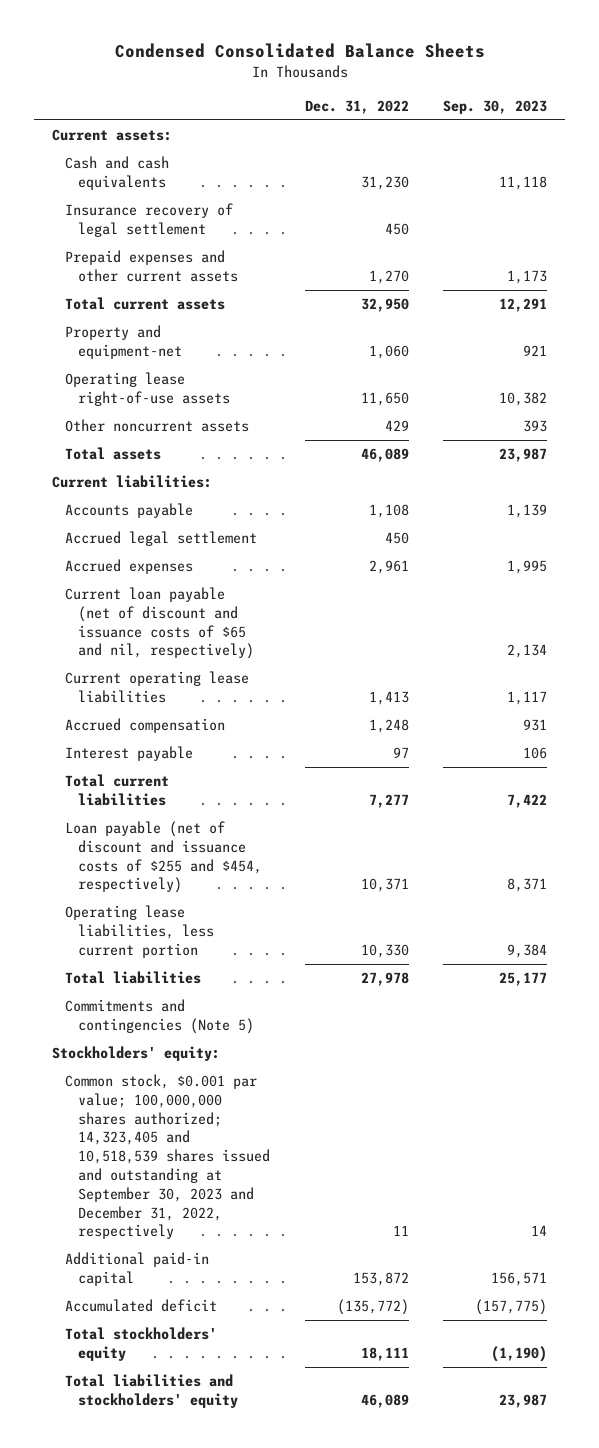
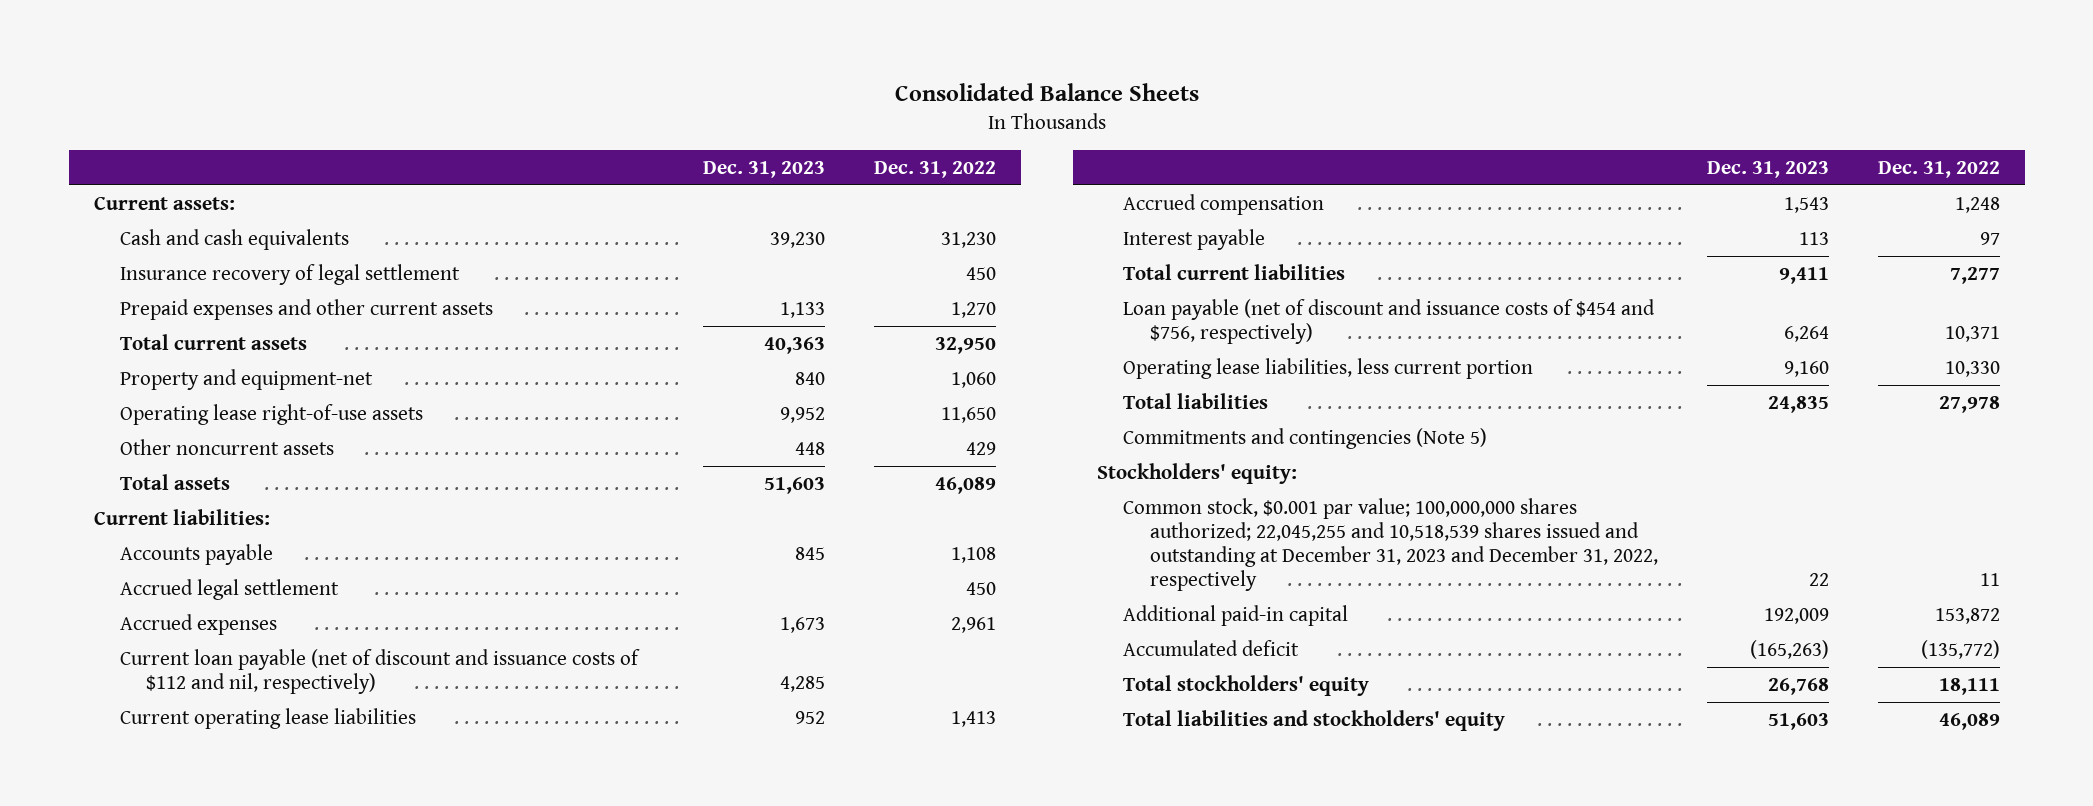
- Condensed Consolidated Balance Sheets
+ Consolidated Balance Sheets
- | Dec. 31, 2022 | Sep. 30, 2023
+ | Dec. 31, 2023 | Dec. 31, 2022
- Current loan payable (net of discount and issuance costs of $65 and nil, respectively) | | 2,134
+ Current loan payable (net of discount and issuance costs of $112 and nil, respectively) | 4,285 |
- Loan payable (net of discount and issuance costs of $255 and $454, respectively) | 10,371 | 8,371
+ Loan payable (net of discount and issuance costs of $454 and $756, respectively) | 6,264 | 10,371
- Common stock, $0.001 par value; 100,000,000 shares authorized; 14,323,405 and 10,518,539 shares issued and outstanding at September 30, 2023 and December 31, 2022, respectively | 11 | 14
+ Common stock, $0.001 par value; 100,000,000 shares authorized; 22,045,255 and 10,518,539 shares issued and outstanding at December 31, 2023 and December 31, 2022, respectively | 22 | 11

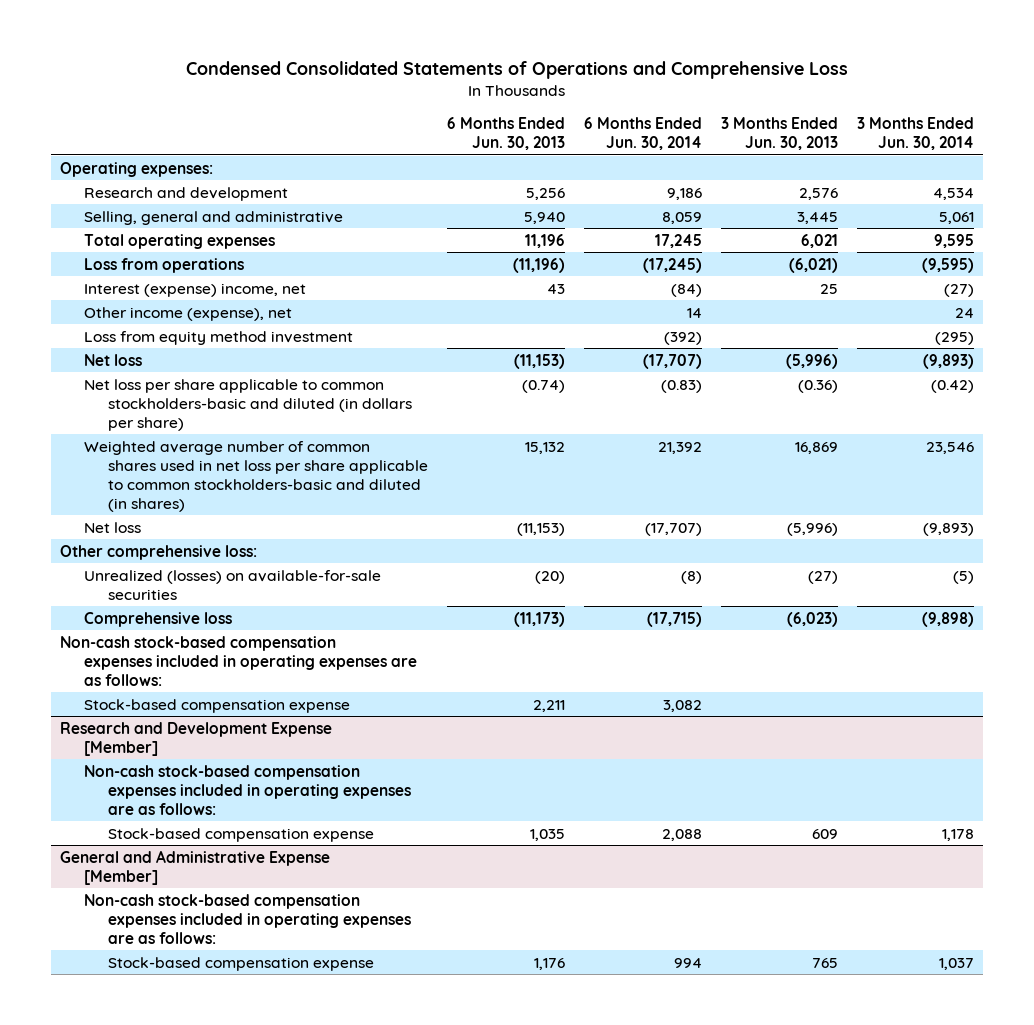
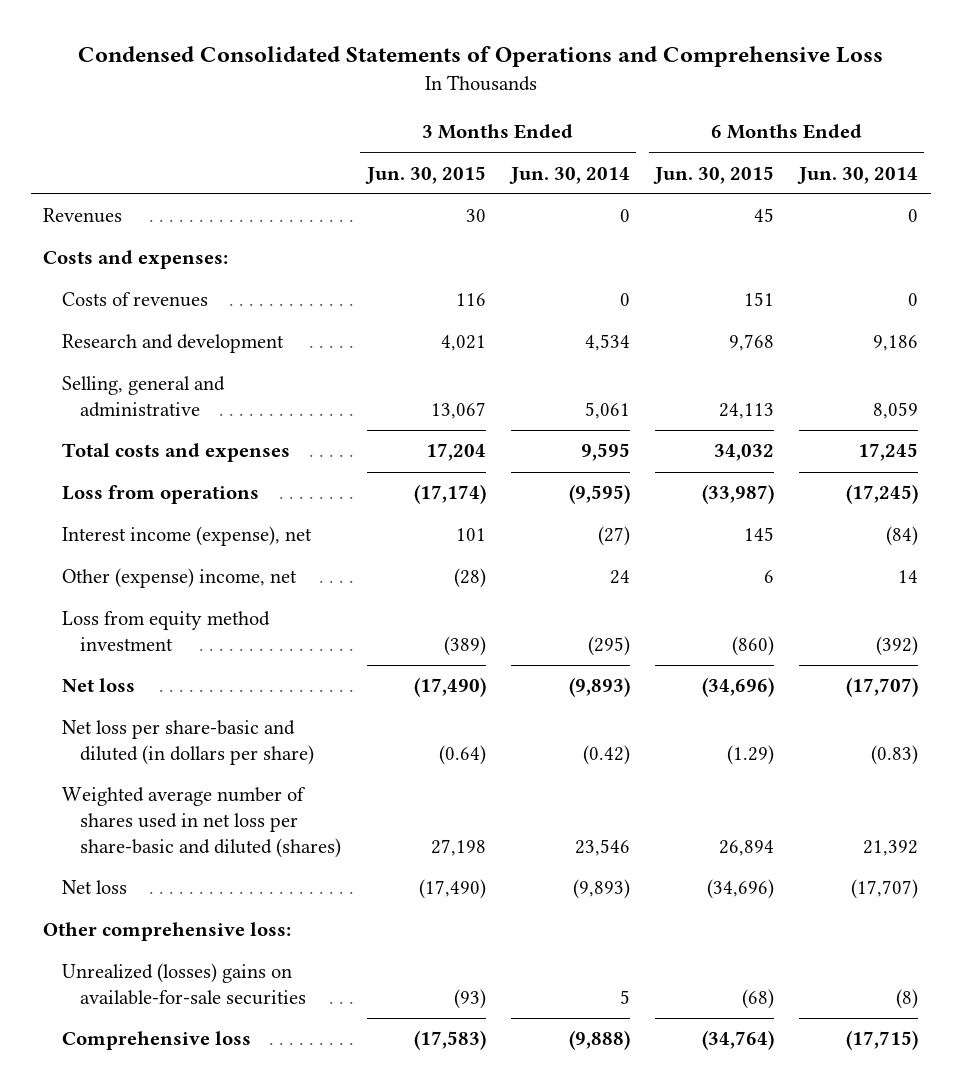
- | 6 Months Ended Jun. 30, 2013 | 6 Months Ended Jun. 30, 2014 | 3 Months Ended Jun. 30, 2013 | 3 Months Ended Jun. 30, 2014
+ | 3 Months Ended Jun. 30, 2015 | 3 Months Ended Jun. 30, 2014 | 6 Months Ended Jun. 30, 2015 | 6 Months Ended Jun. 30, 2014
- Operating expenses:
+ Revenues | 30 | 0 | 45 | 0
+ Costs and expenses:
+ Costs of revenues | 116 | 0 | 151 | 0
- Total operating expenses | 11,196 | 17,245 | 6,021 | 9,595
+ Total costs and expenses | 17,204 | 9,595 | 34,032 | 17,245
- Interest (expense) income, net | 43 | (84) | 25 | (27)
- Other income (expense), net | | 14 | | 24
+ Interest income (expense), net | 101 | (27) | 145 | (84)
+ Other (expense) income, net | (28) | 24 | 6 | 14
- Net loss per share applicable to common stockholders-basic and diluted (in dollars per share) | (0.74) | (0.83) | (0.36) | (0.42)
- Weighted average number of common shares used in net loss per share applicable to common stockholders-basic and diluted (in shares) | 15,132 | 21,392 | 16,869 | 23,546
+ Net loss per share-basic and diluted (in dollars per share) | (0.64) | (0.42) | (1.29) | (0.83)
+ Weighted average number of shares used in net loss per share-basic and diluted (shares) | 27,198 | 23,546 | 26,894 | 21,392
- Unrealized (losses) on available-for-sale securities | (20) | (8) | (27) | (5)
- Comprehensive loss | (11,173) | (17,715) | (6,023) | (9,898)
- Non-cash stock-based compensation expenses included in operating expenses are as follows:
- Stock-based compensation expense | 2,211 | 3,082 | |
- Research and Development Expense [Member]
- Non-cash stock-based compensation expenses included in operating expenses are as follows:
- Stock-based compensation expense | 1,035 | 2,088 | 609 | 1,178
- General and Administrative Expense [Member]
- Non-cash stock-based compensation expenses included in operating expenses are as follows:
- Stock-based compensation expense | 1,176 | 994 | 765 | 1,037
+ Unrealized (losses) gains on available-for-sale securities | (93) | 5 | (68) | (8)
+ Comprehensive loss | (17,583) | (9,888) | (34,764) | (17,715)

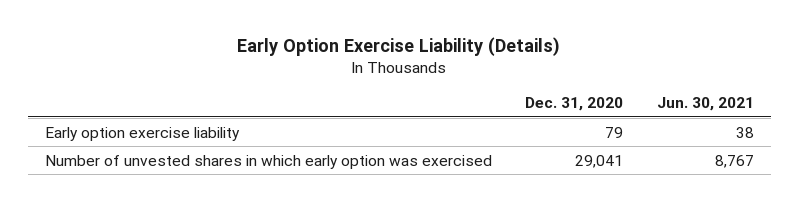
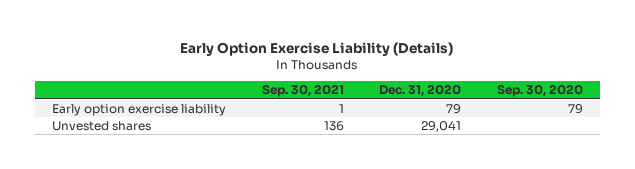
- | Dec. 31, 2020 | Jun. 30, 2021
+ | Sep. 30, 2021 | Dec. 31, 2020 | Sep. 30, 2020
- Number of unvested shares in which early option was exercised | 29,041 | 8,767
+ Unvested shares | 136 | 29,041 |

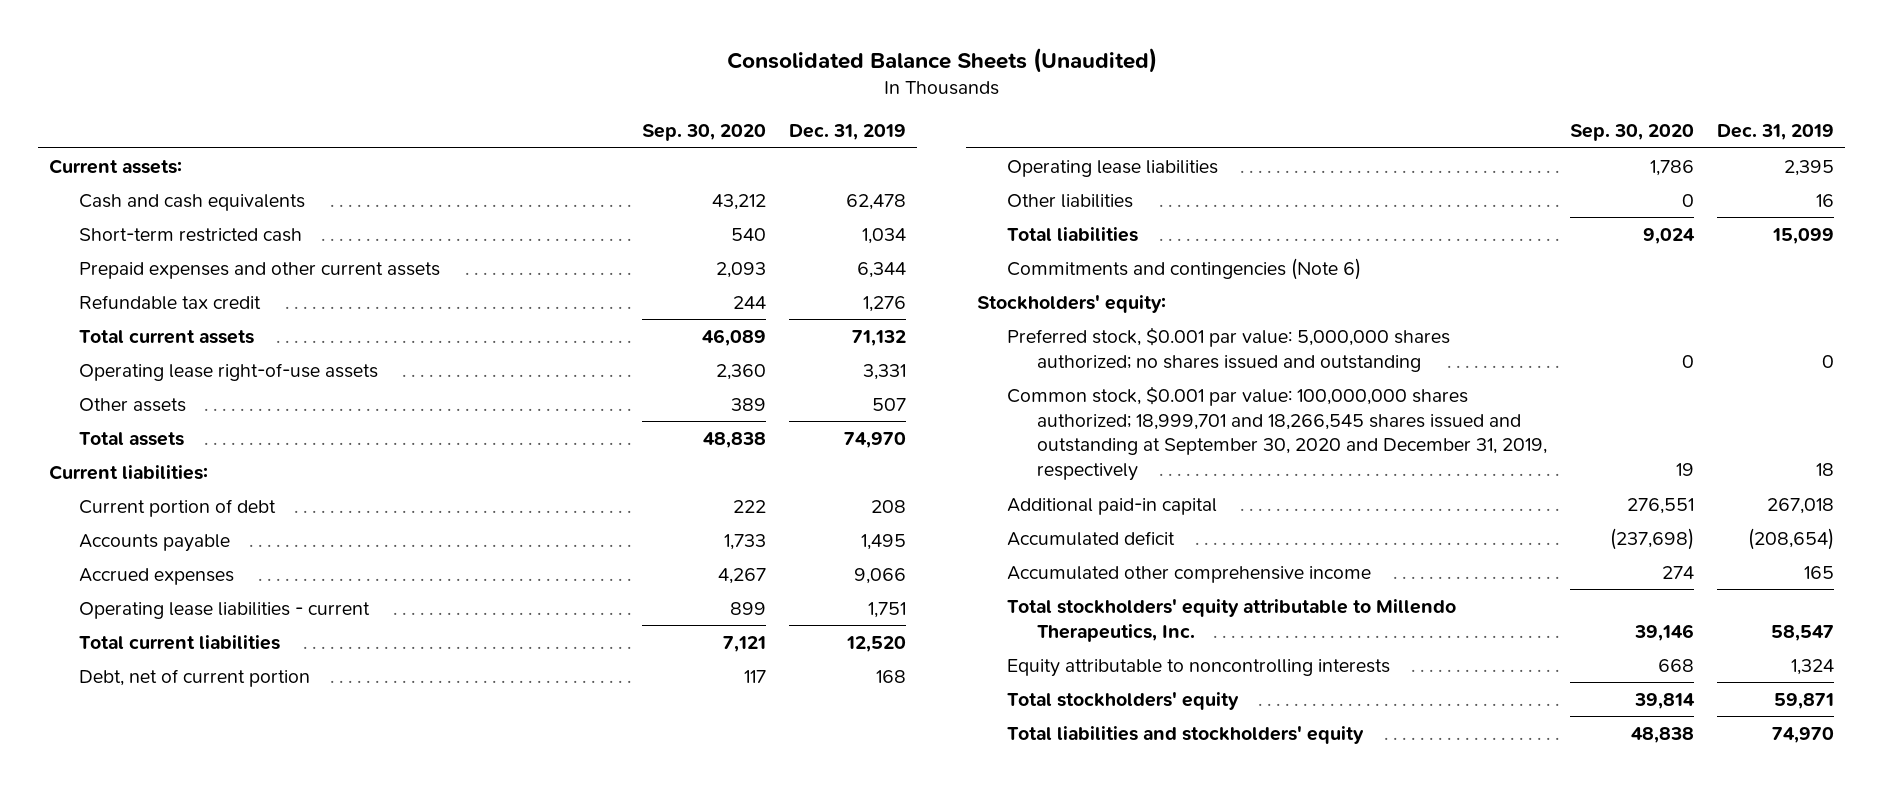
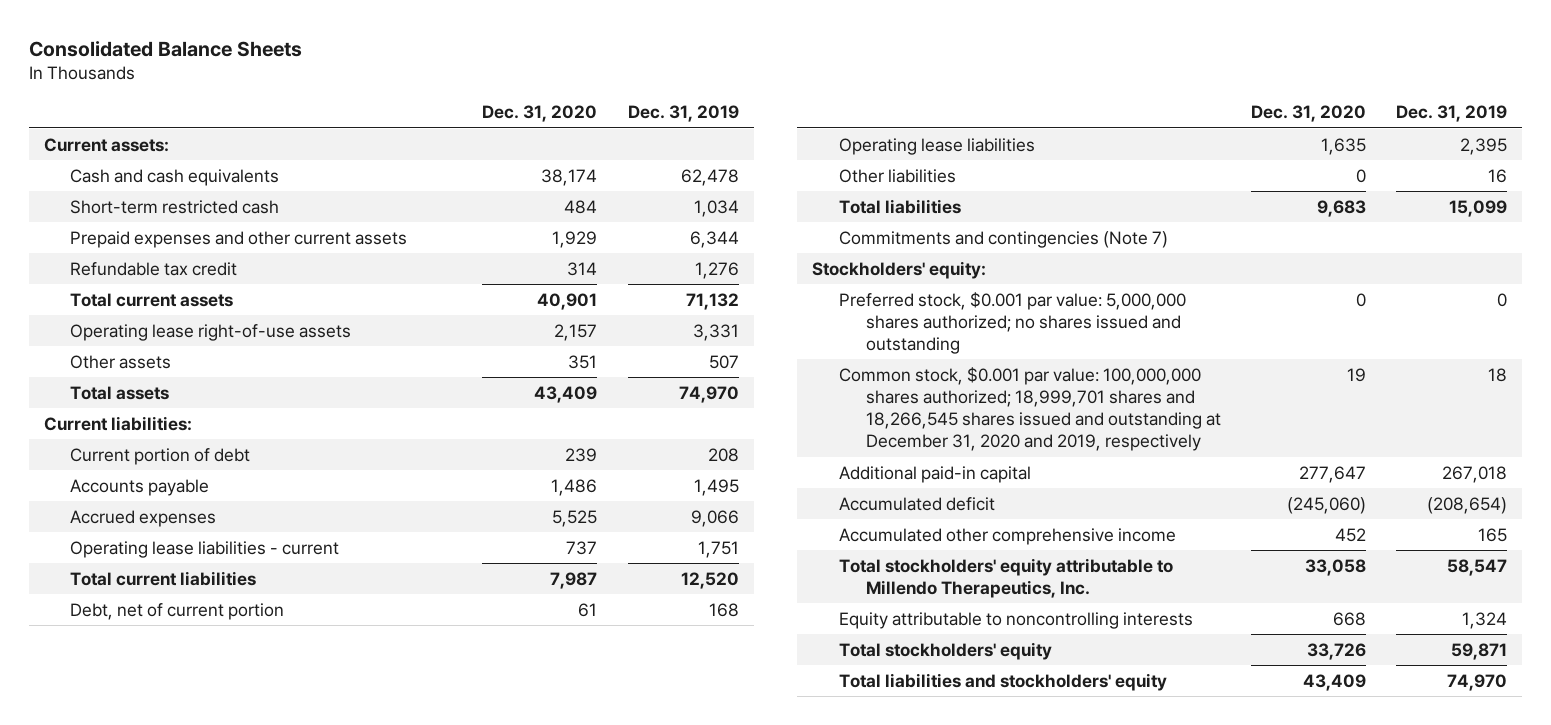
- Consolidated Balance Sheets (Unaudited)
+ Consolidated Balance Sheets
- | Sep. 30, 2020 | Dec. 31, 2019
+ | Dec. 31, 2020 | Dec. 31, 2019
- Commitments and contingencies (Note 6)
+ Commitments and contingencies (Note 7)
- Common stock, $0.001 par value: 100,000,000 shares authorized; 18,999,701 and 18,266,545 shares issued and outstanding at September 30, 2020 and December 31, 2019, respectively | 19 | 18
+ Common stock, $0.001 par value: 100,000,000 shares authorized; 18,999,701 shares and 18,266,545 shares issued and outstanding at December 31, 2020 and 2019, respectively | 19 | 18

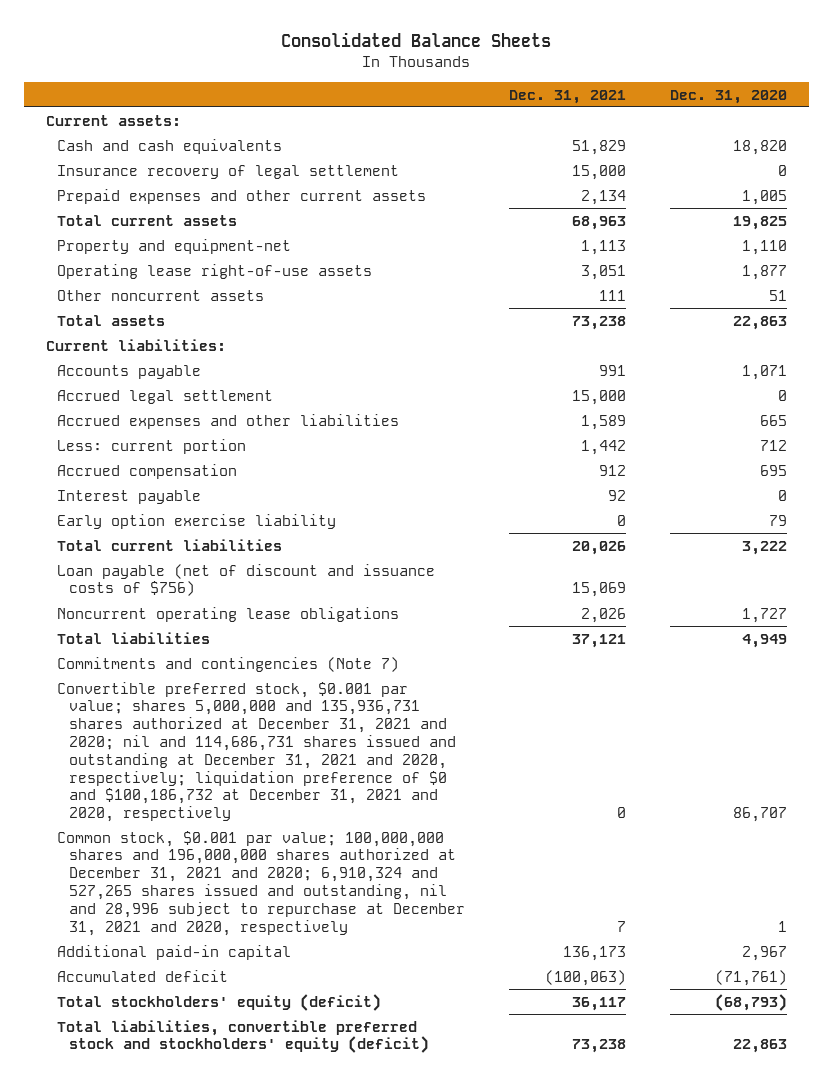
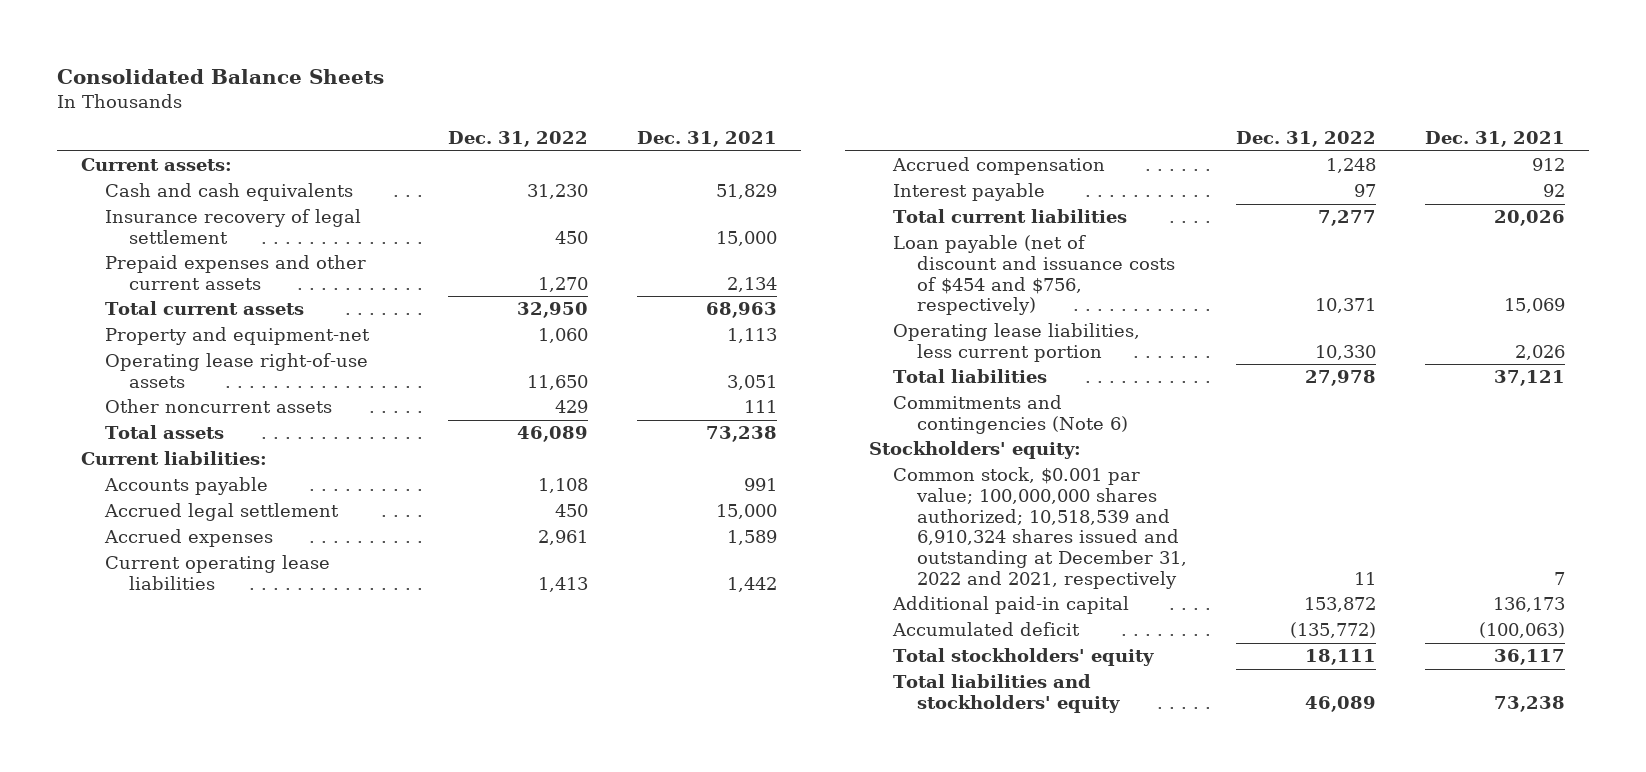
- | Dec. 31, 2021 | Dec. 31, 2020
+ | Dec. 31, 2022 | Dec. 31, 2021
- Accrued expenses and other liabilities | 1,589 | 665
- Less: current portion | 1,442 | 712
+ Accrued expenses | 2,961 | 1,589
+ Current operating lease liabilities | 1,413 | 1,442
- Early option exercise liability | 0 | 79
- Loan payable (net of discount and issuance costs of $756) | 15,069 |
- Noncurrent operating lease obligations | 2,026 | 1,727
+ Loan payable (net of discount and issuance costs of $454 and $756, respectively) | 10,371 | 15,069
+ Operating lease liabilities, less current portion | 10,330 | 2,026
- Commitments and contingencies (Note 7)
- Convertible preferred stock, $0.001 par value; shares 5,000,000 and 135,936,731 shares authorized at December 31, 2021 and 2020; nil and 114,686,731 shares issued and outstanding at December 31, 2021 and 2020, respectively; liquidation preference of $0 and $100,186,732 at December 31, 2021 and 2020, respectively | 0 | 86,707
- Common stock, $0.001 par value; 100,000,000 shares and 196,000,000 shares authorized at December 31, 2021 and 2020; 6,910,324 and 527,265 shares issued and outstanding, nil and 28,996 subject to repurchase at December 31, 2021 and 2020, respectively | 7 | 1
+ Commitments and contingencies (Note 6)
+ Stockholders' equity:
+ Common stock, $0.001 par value; 100,000,000 shares authorized; 10,518,539 and 6,910,324 shares issued and outstanding at December 31, 2022 and 2021, respectively | 11 | 7
- Total stockholders' equity (deficit) | 36,117 | (68,793)
- Total liabilities, convertible preferred stock and stockholders' equity (deficit) | 73,238 | 22,863
+ Total stockholders' equity | 18,111 | 36,117
+ Total liabilities and stockholders' equity | 46,089 | 73,238

